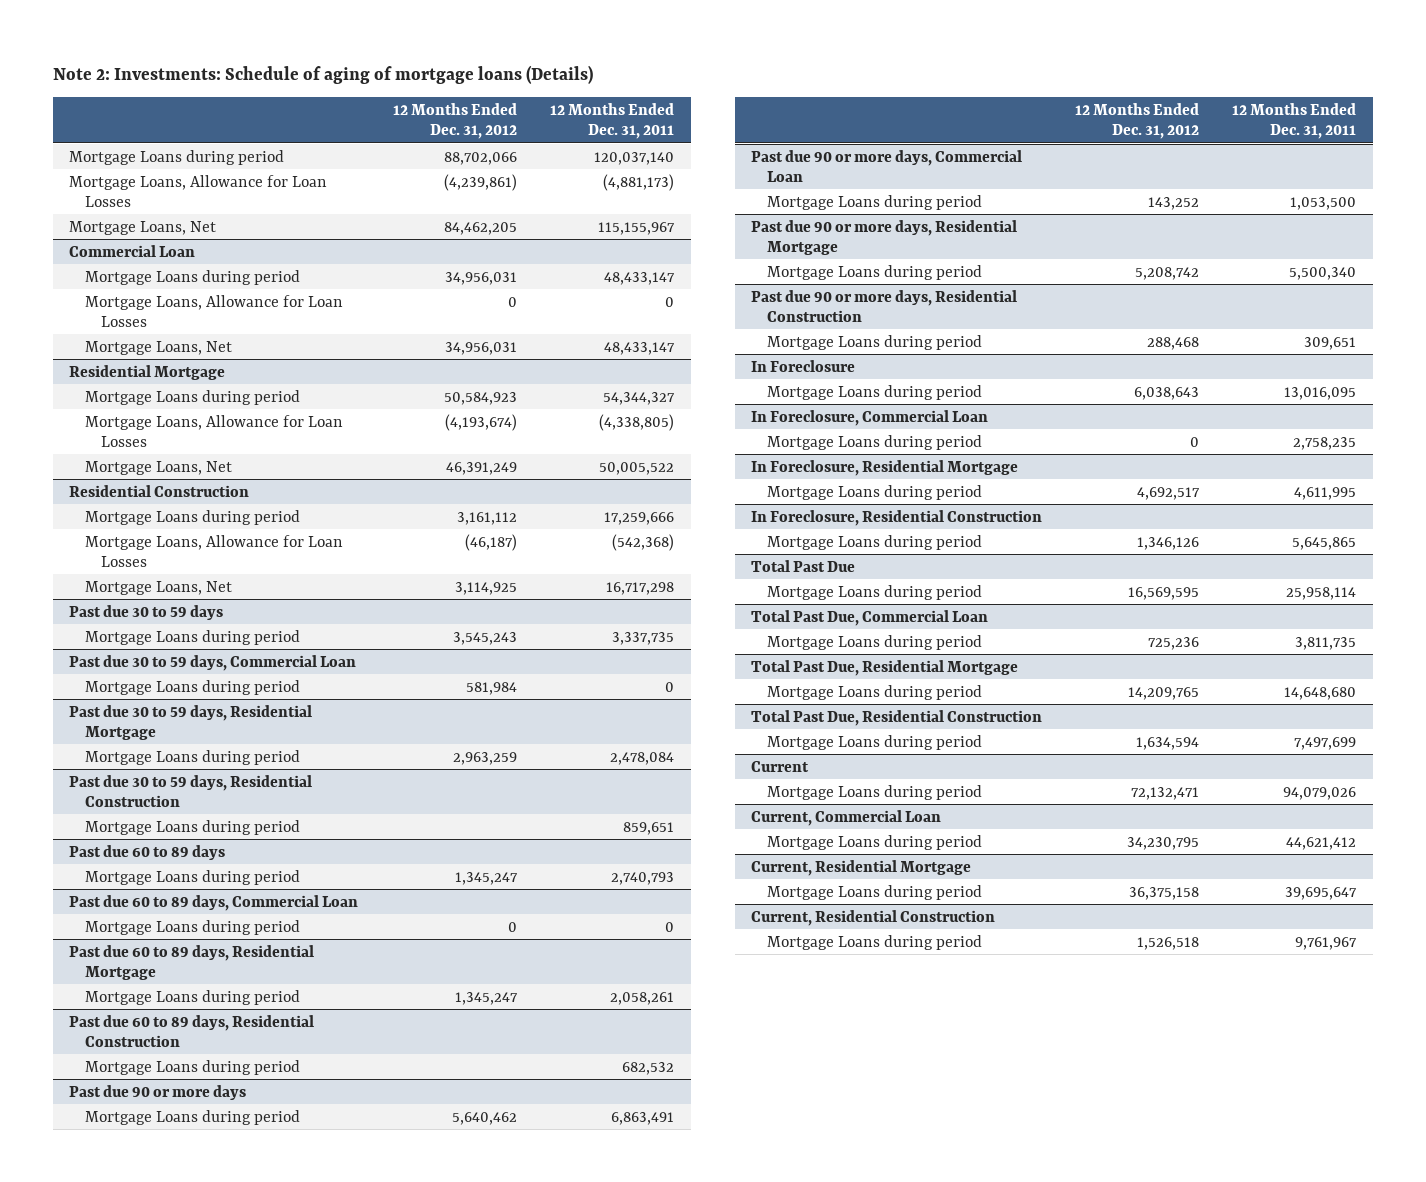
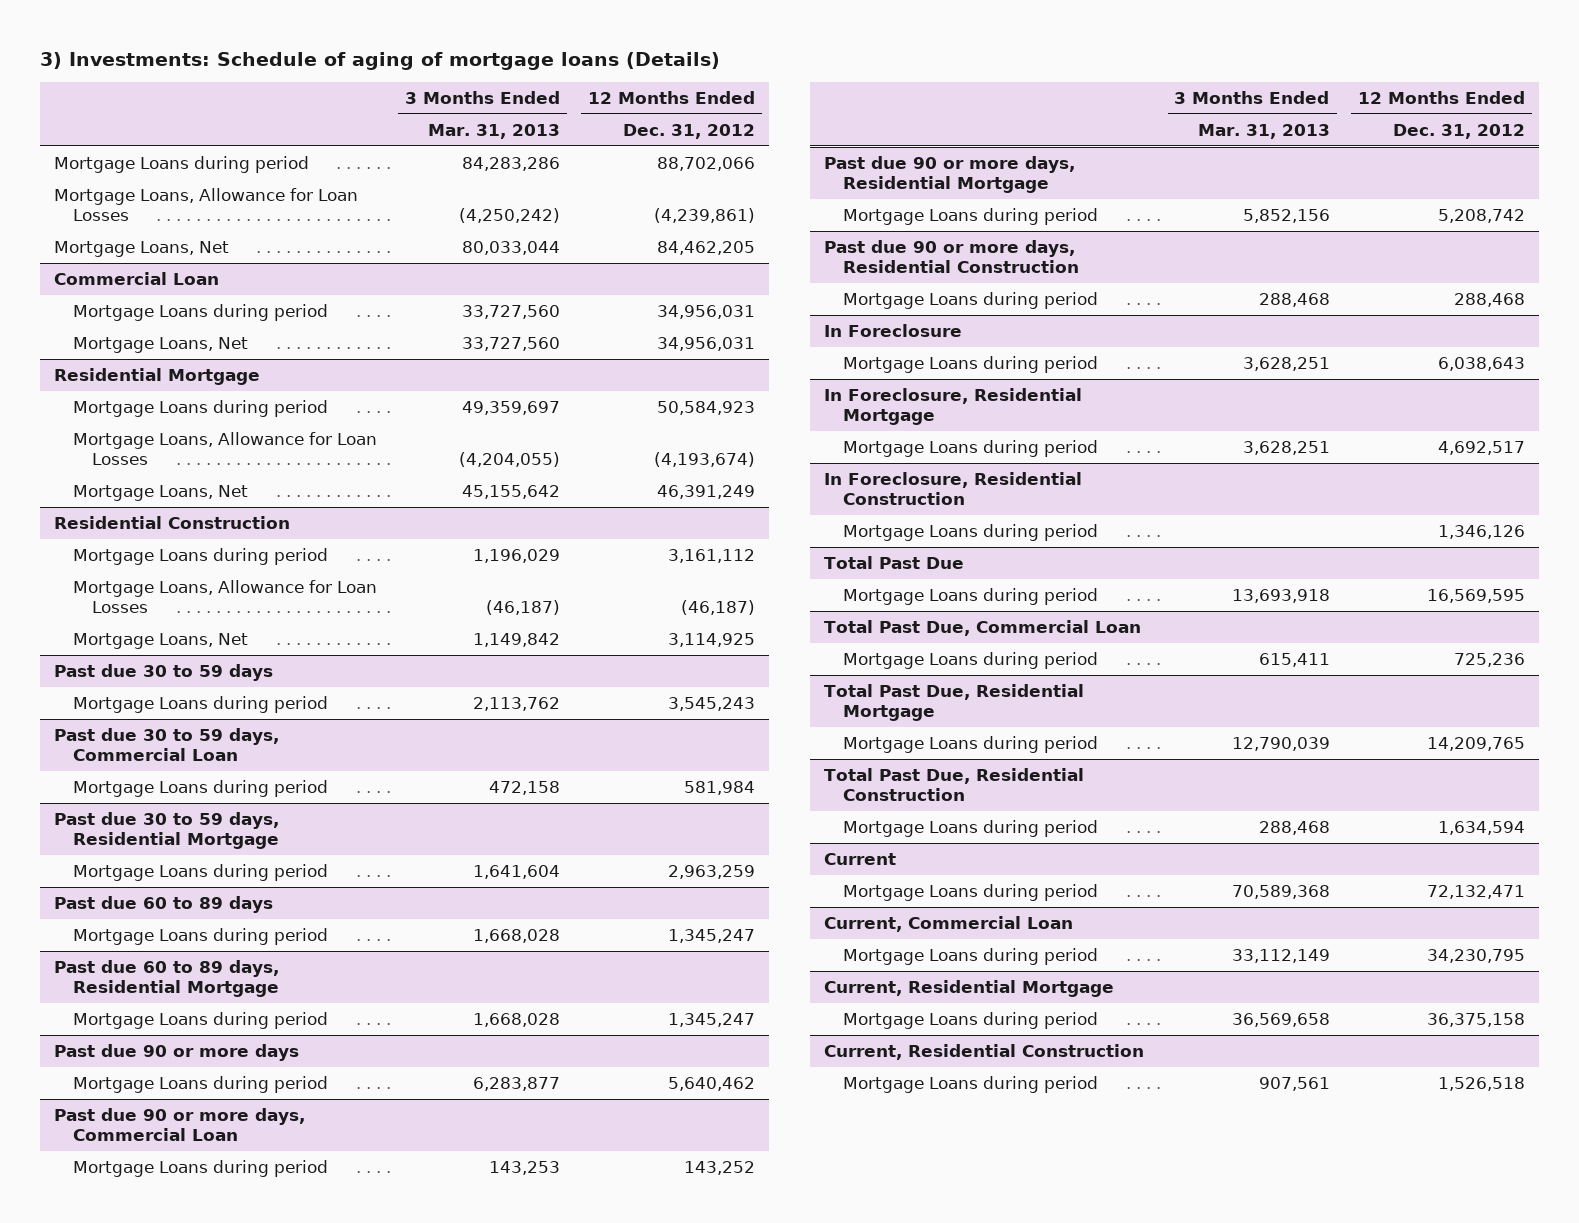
- Note 2: Investments: Schedule of aging of mortgage loans (Details)
+ 3) Investments: Schedule of aging of mortgage loans (Details)
- | 12 Months Ended Dec. 31, 2012 | 12 Months Ended Dec. 31, 2011
+ | 3 Months Ended Mar. 31, 2013 | 12 Months Ended Dec. 31, 2012
@ Commercial Loan
- Mortgage Loans, Allowance for Loan Losses | 0 | 0
- Past due 30 to 59 days, Residential Construction
- Mortgage Loans during period | | 859,651
- Past due 60 to 89 days, Commercial Loan
- Mortgage Loans during period | 0 | 0
- Past due 60 to 89 days, Residential Construction
- Mortgage Loans during period | | 682,532
- In Foreclosure, Commercial Loan
- Mortgage Loans during period | 0 | 2,758,235

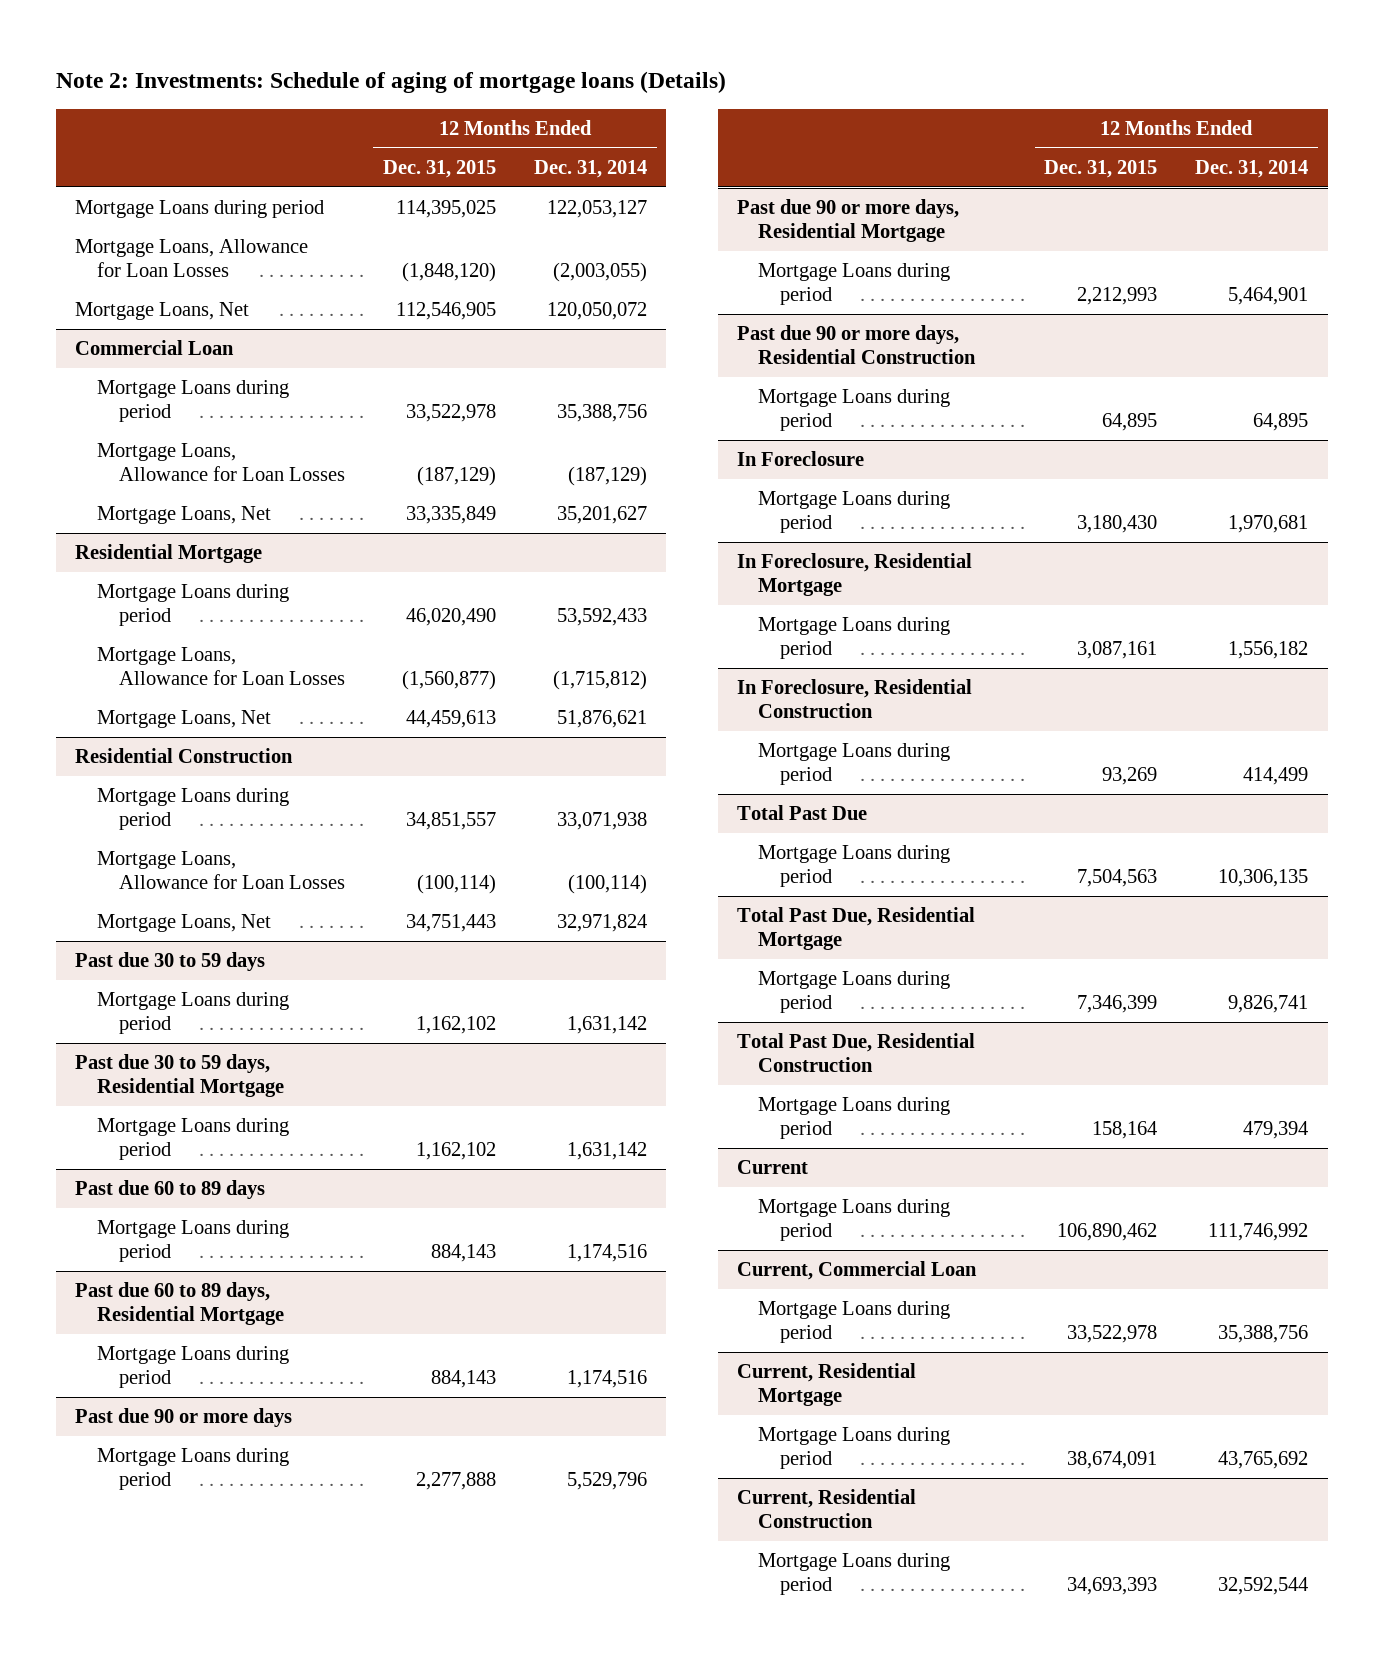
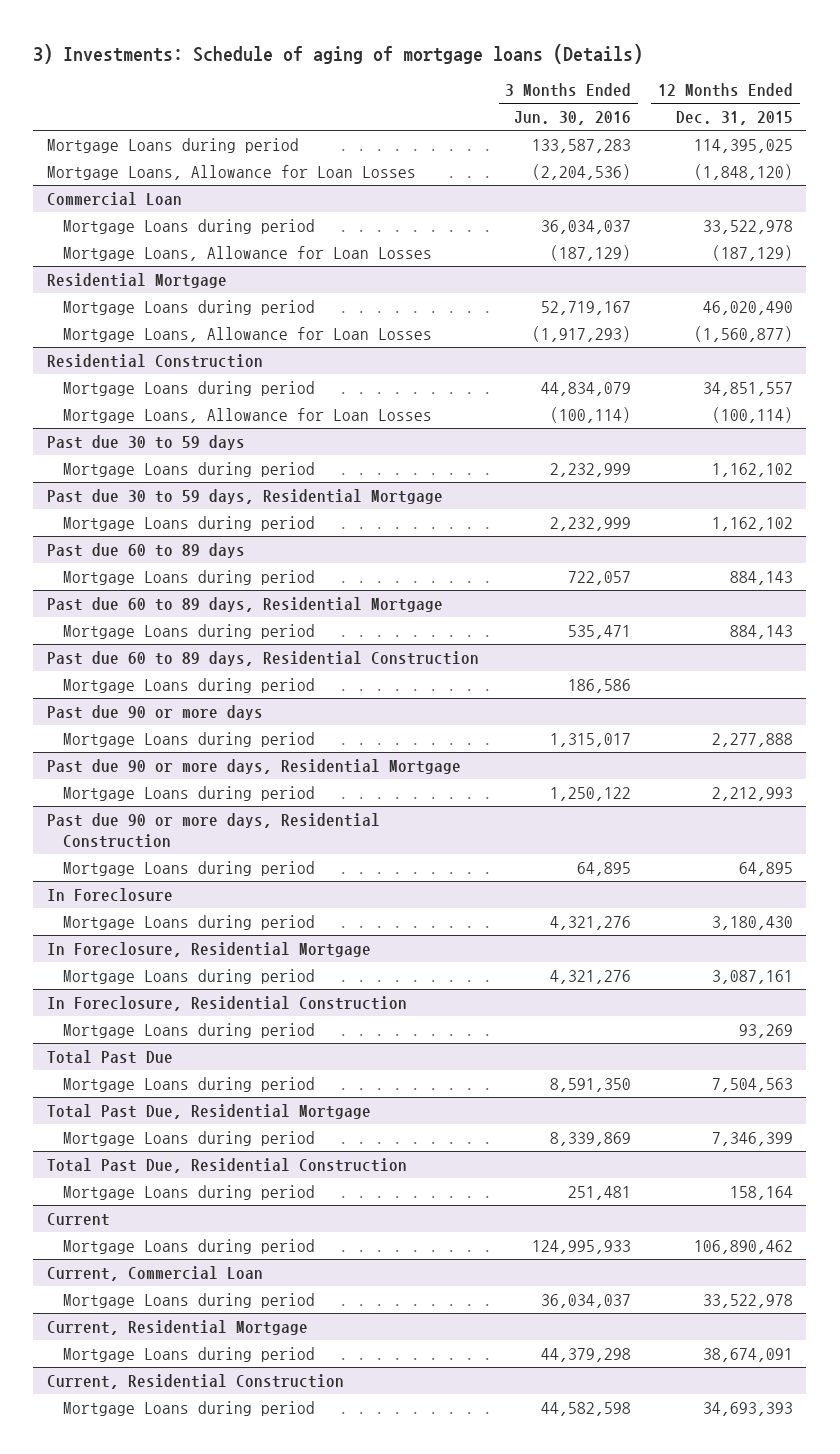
- Note 2: Investments: Schedule of aging of mortgage loans (Details)
+ 3) Investments: Schedule of aging of mortgage loans (Details)
- | 12 Months Ended Dec. 31, 2015 | 12 Months Ended Dec. 31, 2014
+ | 3 Months Ended Jun. 30, 2016 | 12 Months Ended Dec. 31, 2015
- Mortgage Loans, Net | 112,546,905 | 120,050,072
@ Commercial Loan
- Mortgage Loans, Net | 33,335,849 | 35,201,627
@ Residential Mortgage
- Mortgage Loans, Net | 44,459,613 | 51,876,621
@ Residential Construction
- Mortgage Loans, Net | 34,751,443 | 32,971,824
+ Past due 60 to 89 days, Residential Construction
+ Mortgage Loans during period | 186,586 |

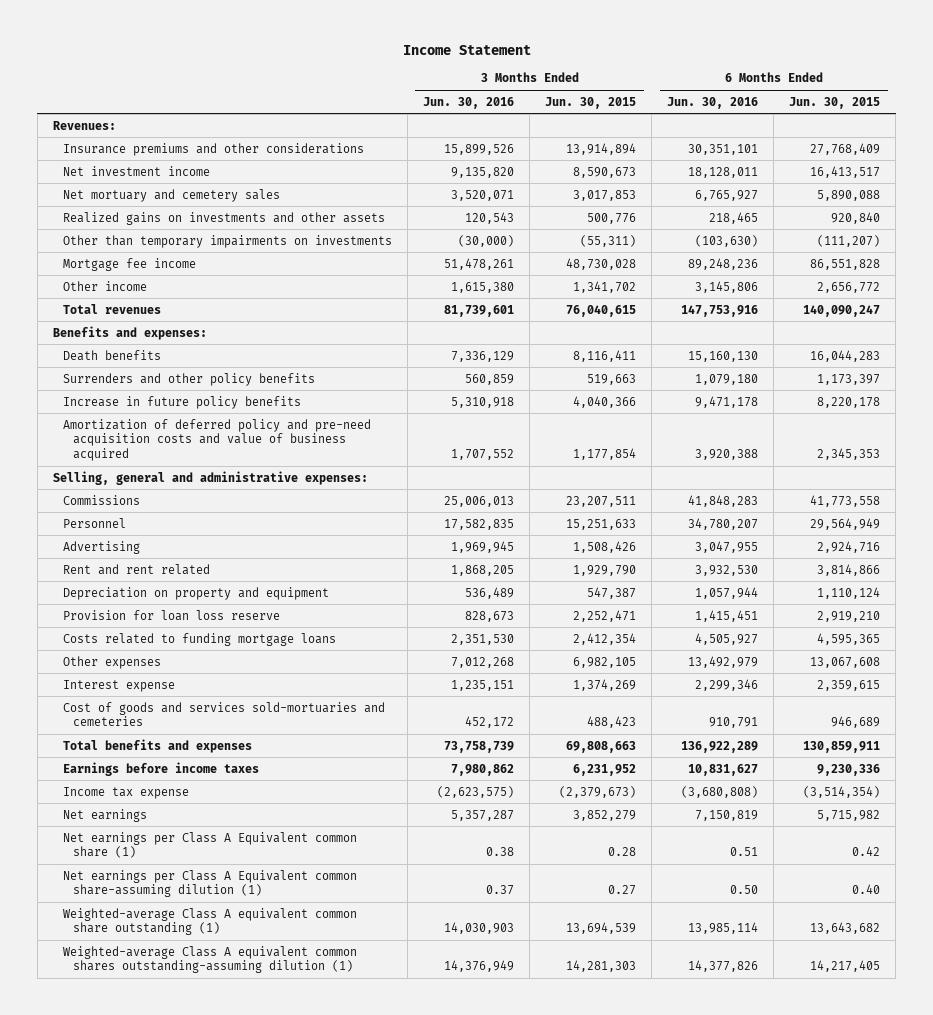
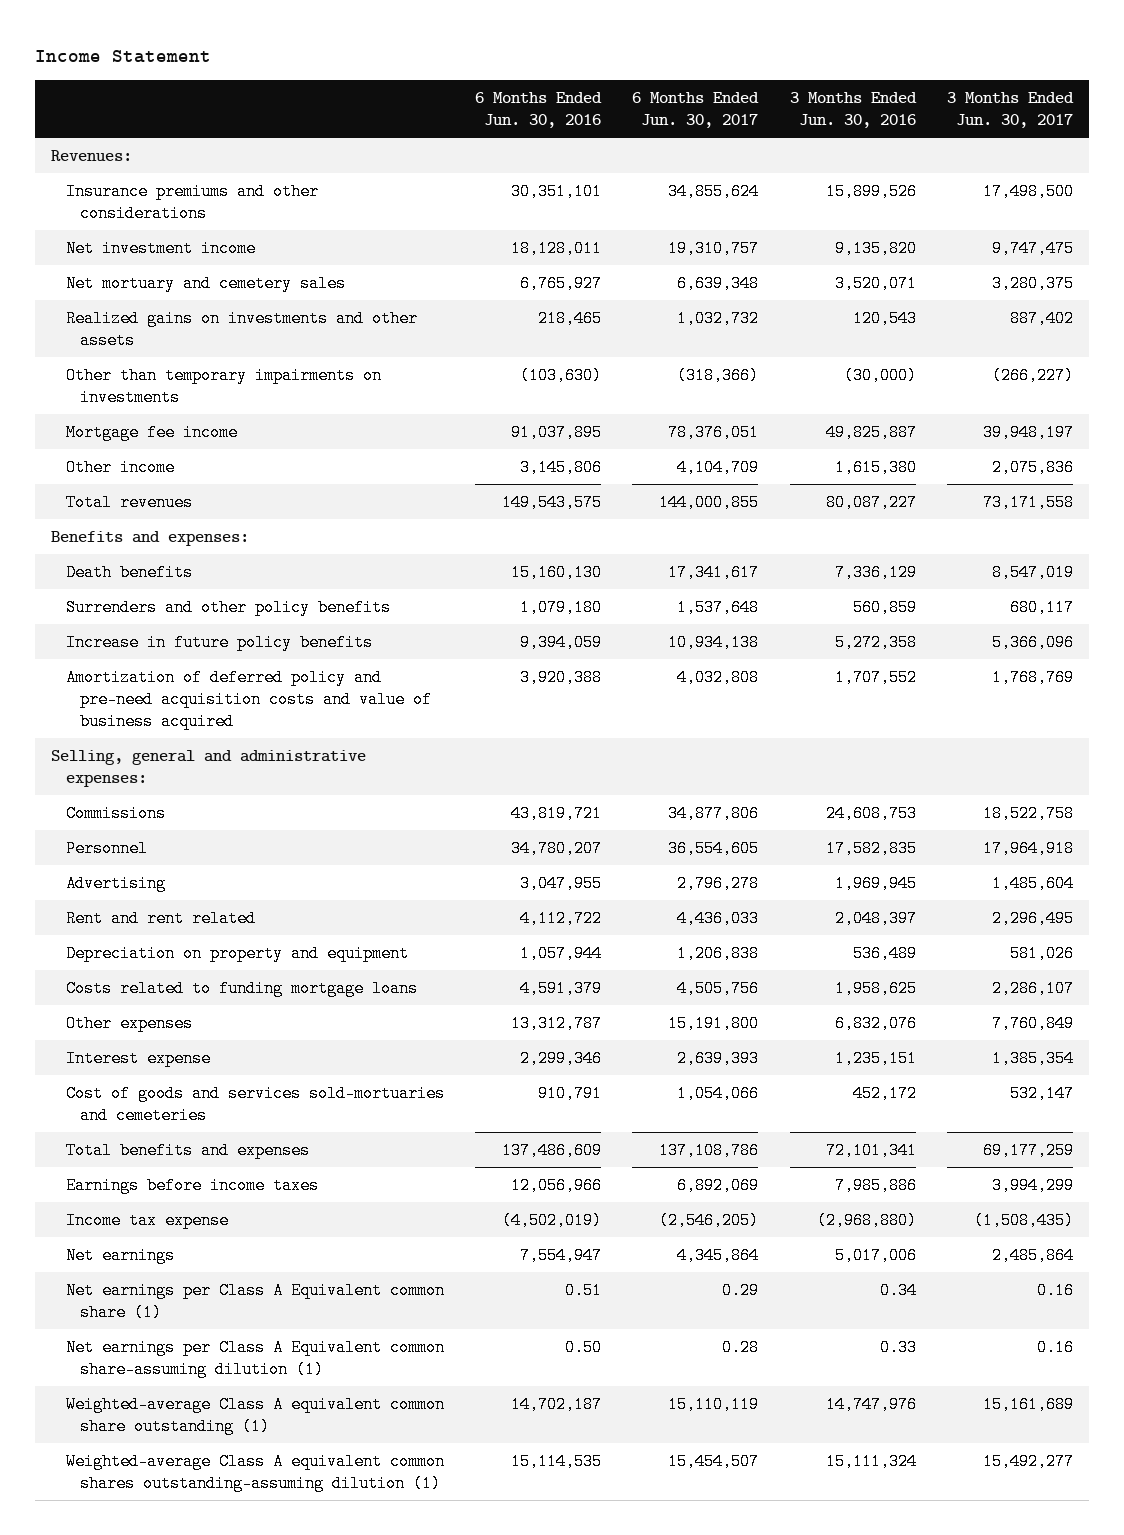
- | 3 Months Ended Jun. 30, 2016 | 3 Months Ended Jun. 30, 2015 | 6 Months Ended Jun. 30, 2016 | 6 Months Ended Jun. 30, 2015
+ | 6 Months Ended Jun. 30, 2016 | 6 Months Ended Jun. 30, 2017 | 3 Months Ended Jun. 30, 2016 | 3 Months Ended Jun. 30, 2017
- Mortgage fee income | 51,478,261 | 48,730,028 | 89,248,236 | 86,551,828
+ Mortgage fee income | 91,037,895 | 78,376,051 | 49,825,887 | 39,948,197
- Total revenues | 81,739,601 | 76,040,615 | 147,753,916 | 140,090,247
+ Total revenues | 149,543,575 | 144,000,855 | 80,087,227 | 73,171,558
- Increase in future policy benefits | 5,310,918 | 4,040,366 | 9,471,178 | 8,220,178
+ Increase in future policy benefits | 9,394,059 | 10,934,138 | 5,272,358 | 5,366,096
- Commissions | 25,006,013 | 23,207,511 | 41,848,283 | 41,773,558
+ Commissions | 43,819,721 | 34,877,806 | 24,608,753 | 18,522,758
- Rent and rent related | 1,868,205 | 1,929,790 | 3,932,530 | 3,814,866
+ Rent and rent related | 4,112,722 | 4,436,033 | 2,048,397 | 2,296,495
- Provision for loan loss reserve | 828,673 | 2,252,471 | 1,415,451 | 2,919,210
- Costs related to funding mortgage loans | 2,351,530 | 2,412,354 | 4,505,927 | 4,595,365
- Other expenses | 7,012,268 | 6,982,105 | 13,492,979 | 13,067,608
+ Costs related to funding mortgage loans | 4,591,379 | 4,505,756 | 1,958,625 | 2,286,107
+ Other expenses | 13,312,787 | 15,191,800 | 6,832,076 | 7,760,849
- Total benefits and expenses | 73,758,739 | 69,808,663 | 136,922,289 | 130,859,911
- Earnings before income taxes | 7,980,862 | 6,231,952 | 10,831,627 | 9,230,336
- Income tax expense | (2,623,575) | (2,379,673) | (3,680,808) | (3,514,354)
- Net earnings | 5,357,287 | 3,852,279 | 7,150,819 | 5,715,982
- Net earnings per Class A Equivalent common share (1) | 0.38 | 0.28 | 0.51 | 0.42
- Net earnings per Class A Equivalent common share-assuming dilution (1) | 0.37 | 0.27 | 0.50 | 0.40
- Weighted-average Class A equivalent common share outstanding (1) | 14,030,903 | 13,694,539 | 13,985,114 | 13,643,682
- Weighted-average Class A equivalent common shares outstanding-assuming dilution (1) | 14,376,949 | 14,281,303 | 14,377,826 | 14,217,405
+ Total benefits and expenses | 137,486,609 | 137,108,786 | 72,101,341 | 69,177,259
+ Earnings before income taxes | 12,056,966 | 6,892,069 | 7,985,886 | 3,994,299
+ Income tax expense | (4,502,019) | (2,546,205) | (2,968,880) | (1,508,435)
+ Net earnings | 7,554,947 | 4,345,864 | 5,017,006 | 2,485,864
+ Net earnings per Class A Equivalent common share (1) | 0.51 | 0.29 | 0.34 | 0.16
+ Net earnings per Class A Equivalent common share-assuming dilution (1) | 0.50 | 0.28 | 0.33 | 0.16
+ Weighted-average Class A equivalent common share outstanding (1) | 14,702,187 | 15,110,119 | 14,747,976 | 15,161,689
+ Weighted-average Class A equivalent common shares outstanding-assuming dilution (1) | 15,114,535 | 15,454,507 | 15,111,324 | 15,492,277

